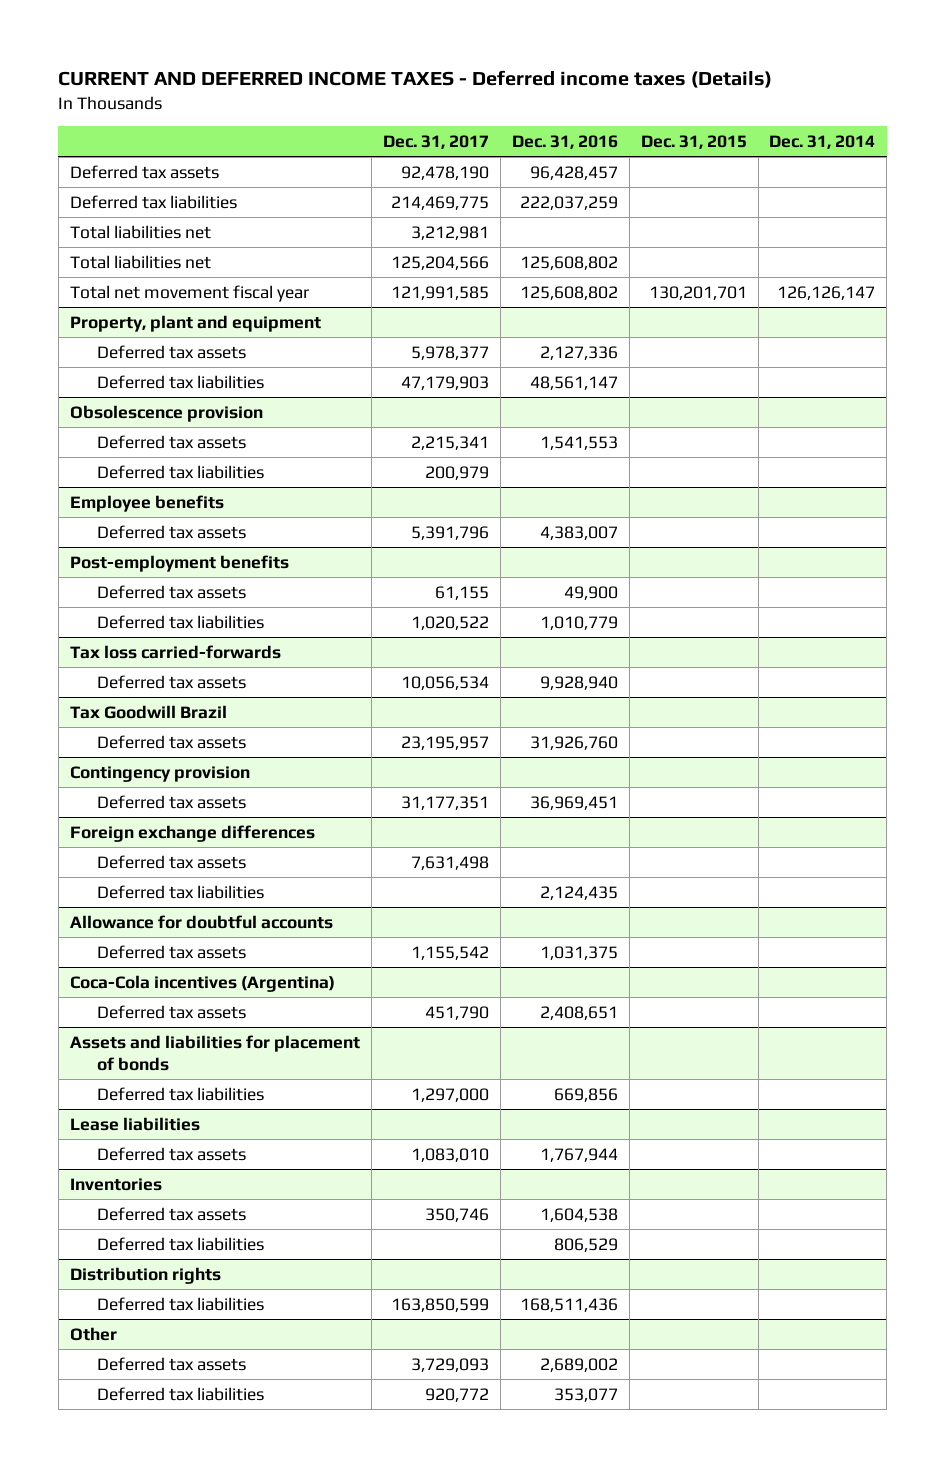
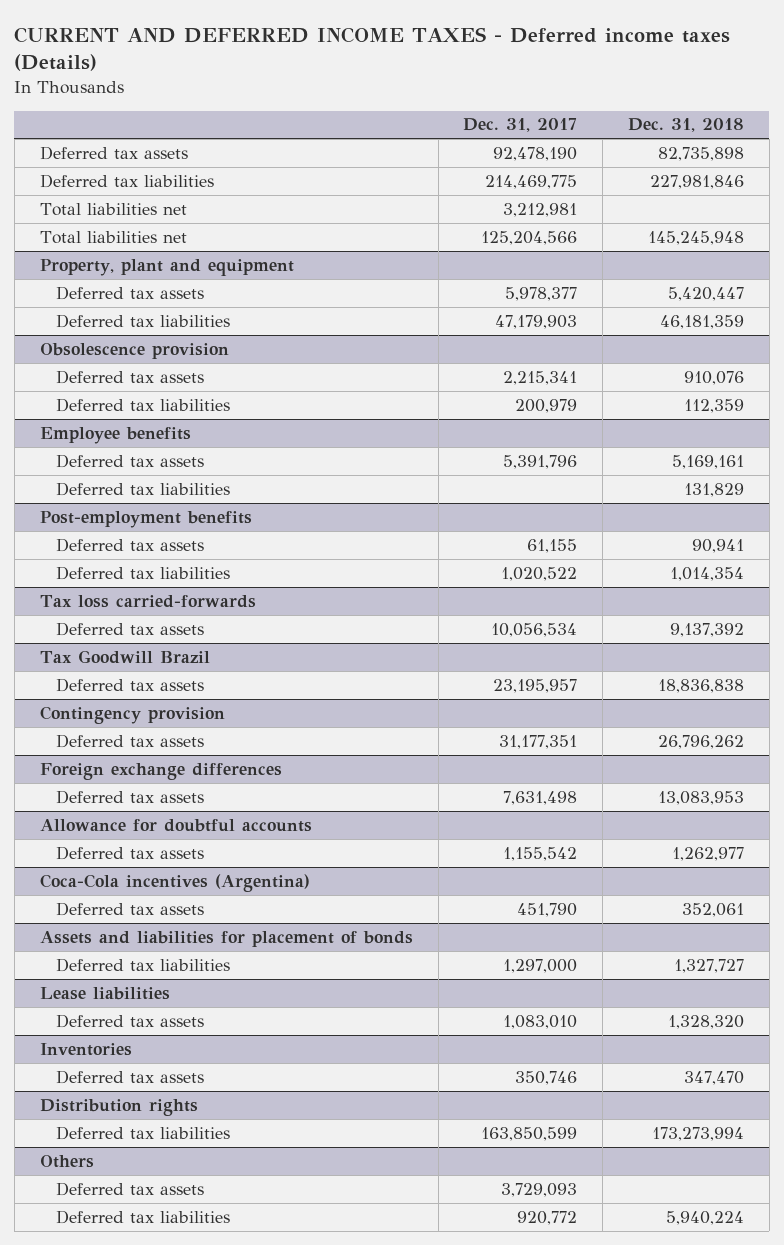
- | Dec. 31, 2017 | Dec. 31, 2016 | Dec. 31, 2015 | Dec. 31, 2014
+ | Dec. 31, 2017 | Dec. 31, 2018
- Total net movement fiscal year | 121,991,585 | 125,608,802 | 130,201,701 | 126,126,147
@ Employee benefits
+ Deferred tax liabilities | | 131,829
@ Foreign exchange differences
- Deferred tax liabilities | | 2,124,435 | |
@ Inventories
- Deferred tax liabilities | | 806,529 | |
- Other
+ Others

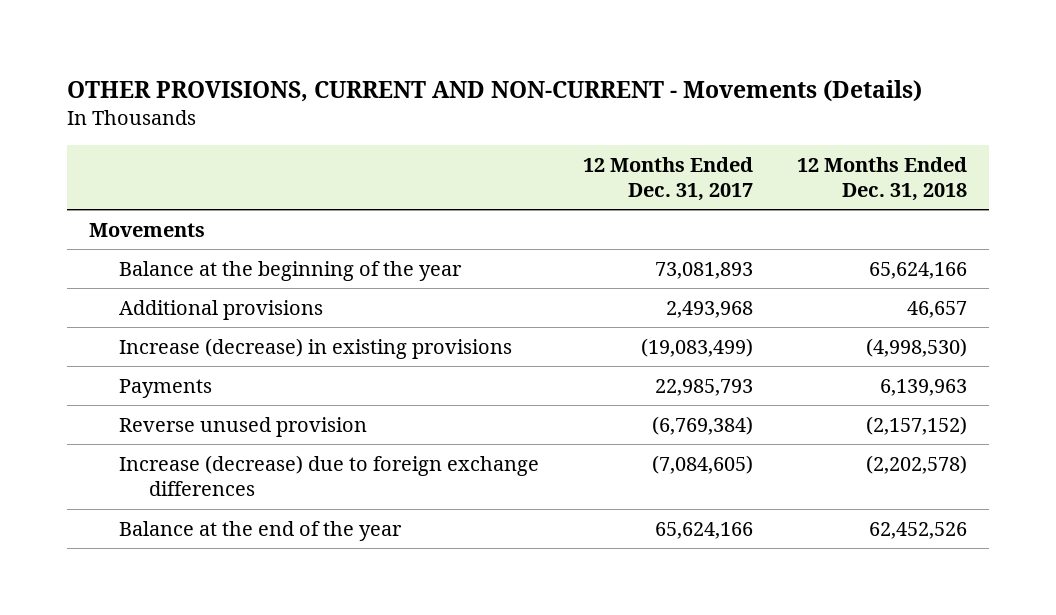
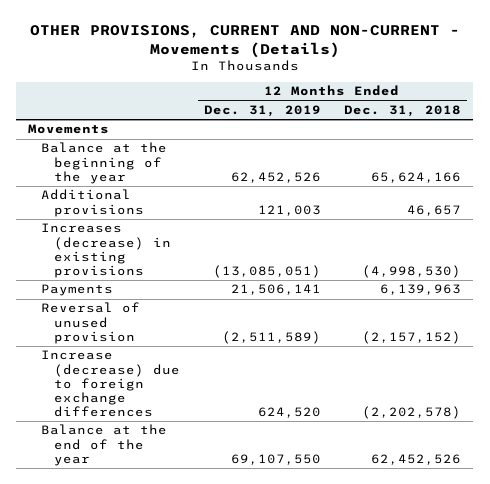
- | 12 Months Ended Dec. 31, 2017 | 12 Months Ended Dec. 31, 2018
+ | 12 Months Ended Dec. 31, 2019 | 12 Months Ended Dec. 31, 2018
- Increase (decrease) in existing provisions | (19,083,499) | (4,998,530)
+ Increases (decrease) in existing provisions | (13,085,051) | (4,998,530)
- Reverse unused provision | (6,769,384) | (2,157,152)
+ Reversal of unused provision | (2,511,589) | (2,157,152)

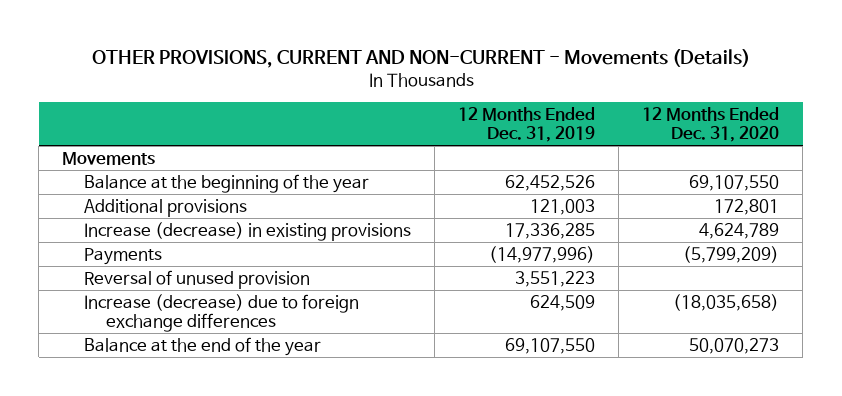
- | 12 Months Ended Dec. 31, 2019 | 12 Months Ended Dec. 31, 2018
+ | 12 Months Ended Dec. 31, 2019 | 12 Months Ended Dec. 31, 2020
- Increases (decrease) in existing provisions | (13,085,051) | (4,998,530)
- Payments | 21,506,141 | 6,139,963
- Reversal of unused provision | (2,511,589) | (2,157,152)
- Increase (decrease) due to foreign exchange differences | 624,520 | (2,202,578)
+ Increase (decrease) in existing provisions | 17,336,285 | 4,624,789
+ Payments | (14,977,996) | (5,799,209)
+ Reversal of unused provision | 3,551,223 |
+ Increase (decrease) due to foreign exchange differences | 624,509 | (18,035,658)

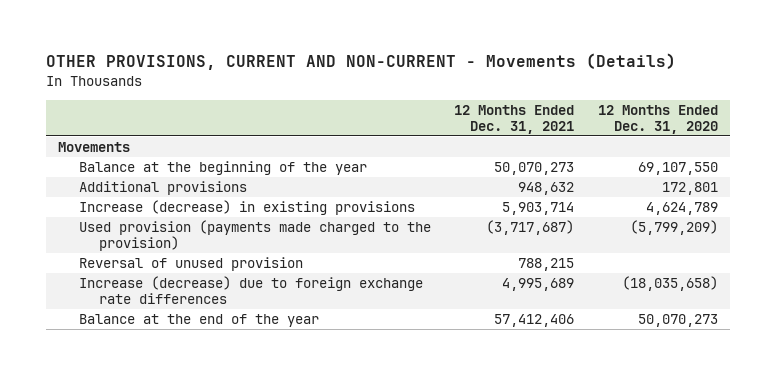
- | 12 Months Ended Dec. 31, 2019 | 12 Months Ended Dec. 31, 2020
+ | 12 Months Ended Dec. 31, 2021 | 12 Months Ended Dec. 31, 2020
- Payments | (14,977,996) | (5,799,209)
+ Used provision (payments made charged to the provision) | (3,717,687) | (5,799,209)
- Increase (decrease) due to foreign exchange differences | 624,509 | (18,035,658)
+ Increase (decrease) due to foreign exchange rate differences | 4,995,689 | (18,035,658)

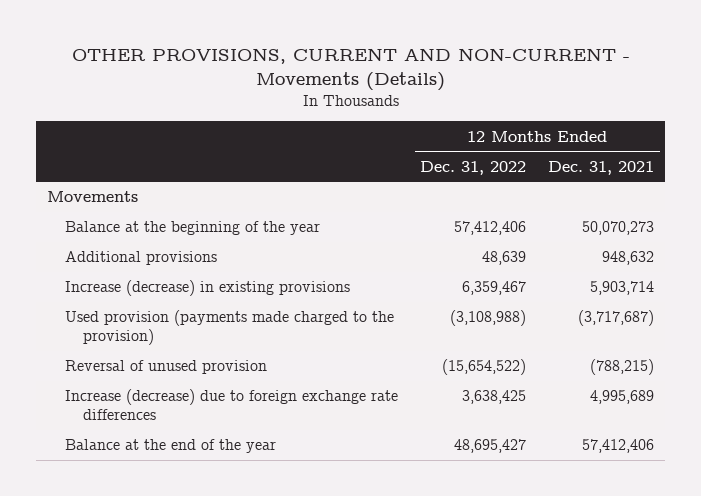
- | 12 Months Ended Dec. 31, 2021 | 12 Months Ended Dec. 31, 2020
+ | 12 Months Ended Dec. 31, 2022 | 12 Months Ended Dec. 31, 2021
- Reversal of unused provision | 788,215 |
+ Reversal of unused provision | (15,654,522) | (788,215)

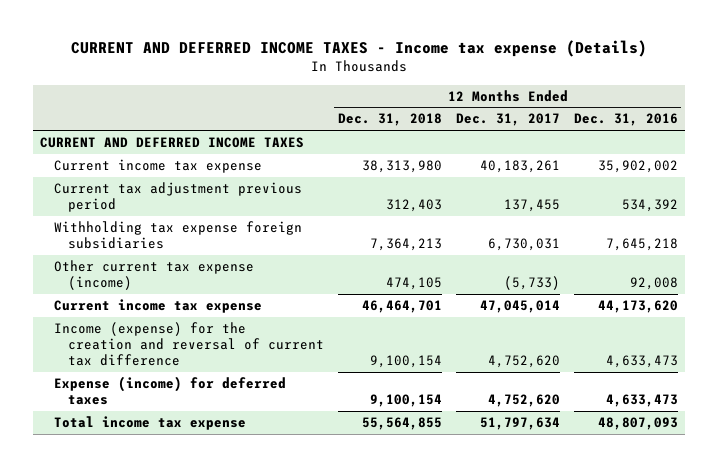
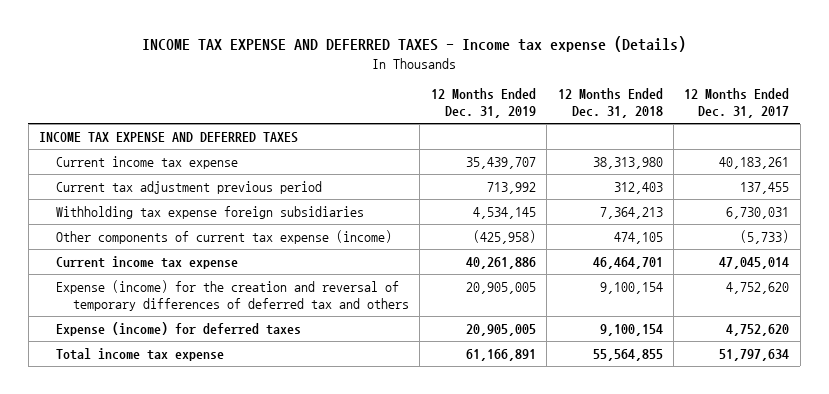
- CURRENT AND DEFERRED INCOME TAXES - Income tax expense (Details)
+ INCOME TAX EXPENSE AND DEFERRED TAXES - Income tax expense (Details)
- | 12 Months Ended Dec. 31, 2018 | 12 Months Ended Dec. 31, 2017 | 12 Months Ended Dec. 31, 2016
+ | 12 Months Ended Dec. 31, 2019 | 12 Months Ended Dec. 31, 2018 | 12 Months Ended Dec. 31, 2017
- CURRENT AND DEFERRED INCOME TAXES
+ INCOME TAX EXPENSE AND DEFERRED TAXES
- Other current tax expense (income) | 474,105 | (5,733) | 92,008
+ Other components of current tax expense (income) | (425,958) | 474,105 | (5,733)
- Income (expense) for the creation and reversal of current tax difference | 9,100,154 | 4,752,620 | 4,633,473
+ Expense (income) for the creation and reversal of temporary differences of deferred tax and others | 20,905,005 | 9,100,154 | 4,752,620

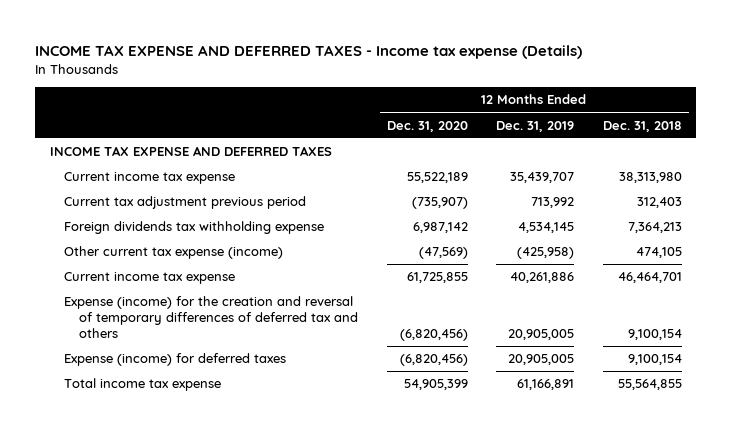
- | 12 Months Ended Dec. 31, 2019 | 12 Months Ended Dec. 31, 2018 | 12 Months Ended Dec. 31, 2017
+ | 12 Months Ended Dec. 31, 2020 | 12 Months Ended Dec. 31, 2019 | 12 Months Ended Dec. 31, 2018
- Withholding tax expense foreign subsidiaries | 4,534,145 | 7,364,213 | 6,730,031
- Other components of current tax expense (income) | (425,958) | 474,105 | (5,733)
+ Foreign dividends tax withholding expense | 6,987,142 | 4,534,145 | 7,364,213
+ Other current tax expense (income) | (47,569) | (425,958) | 474,105

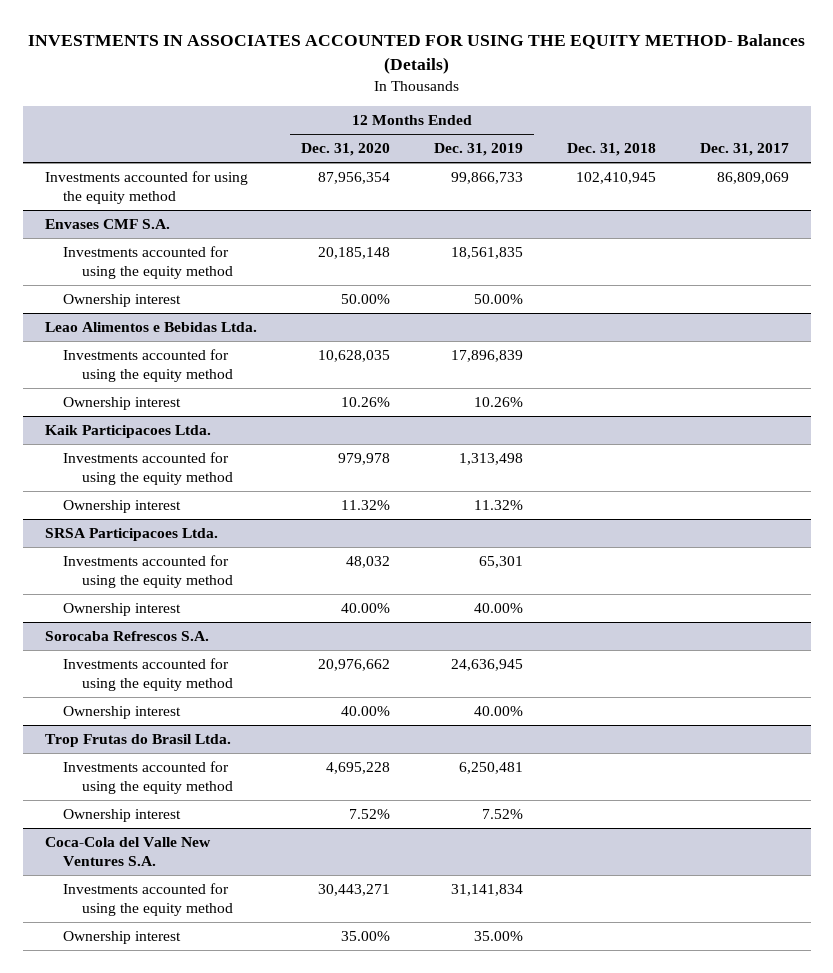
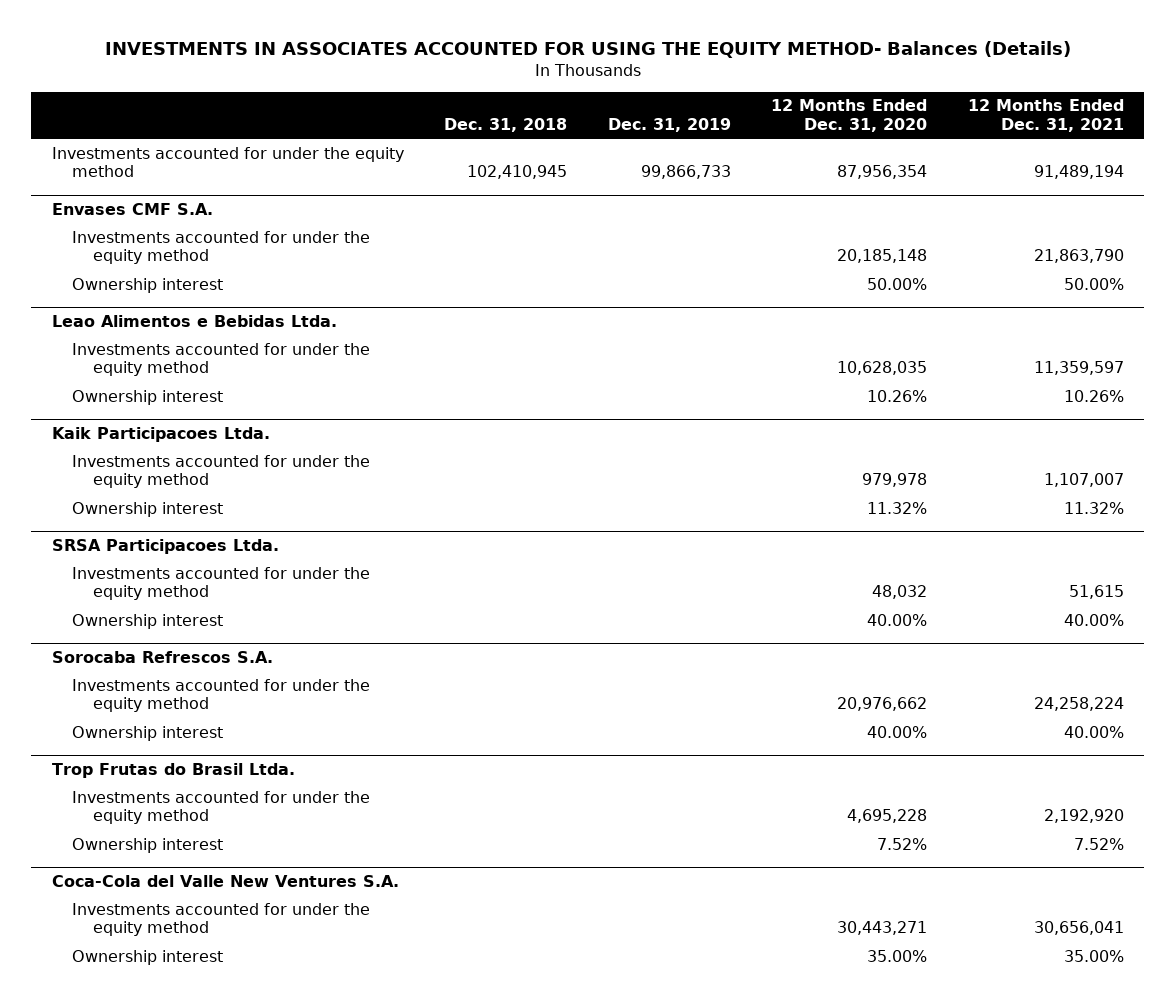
- | 12 Months Ended Dec. 31, 2020 | 12 Months Ended Dec. 31, 2019 | Dec. 31, 2018 | Dec. 31, 2017
+ | Dec. 31, 2018 | Dec. 31, 2019 | 12 Months Ended Dec. 31, 2020 | 12 Months Ended Dec. 31, 2021
- Investments accounted for using the equity method | 87,956,354 | 99,866,733 | 102,410,945 | 86,809,069
+ Investments accounted for under the equity method | 102,410,945 | 99,866,733 | 87,956,354 | 91,489,194
@ Envases CMF S.A.
- Investments accounted for using the equity method | 20,185,148 | 18,561,835 | |
+ Investments accounted for under the equity method | | | 20,185,148 | 21,863,790
@ Leao Alimentos e Bebidas Ltda.
- Investments accounted for using the equity method | 10,628,035 | 17,896,839 | |
+ Investments accounted for under the equity method | | | 10,628,035 | 11,359,597
@ Kaik Participacoes Ltda.
- Investments accounted for using the equity method | 979,978 | 1,313,498 | |
+ Investments accounted for under the equity method | | | 979,978 | 1,107,007
@ SRSA Participacoes Ltda.
- Investments accounted for using the equity method | 48,032 | 65,301 | |
+ Investments accounted for under the equity method | | | 48,032 | 51,615
@ Sorocaba Refrescos S.A.
- Investments accounted for using the equity method | 20,976,662 | 24,636,945 | |
+ Investments accounted for under the equity method | | | 20,976,662 | 24,258,224
@ Trop Frutas do Brasil Ltda.
- Investments accounted for using the equity method | 4,695,228 | 6,250,481 | |
+ Investments accounted for under the equity method | | | 4,695,228 | 2,192,920
@ Coca-Cola del Valle New Ventures S.A.
- Investments accounted for using the equity method | 30,443,271 | 31,141,834 | |
+ Investments accounted for under the equity method | | | 30,443,271 | 30,656,041

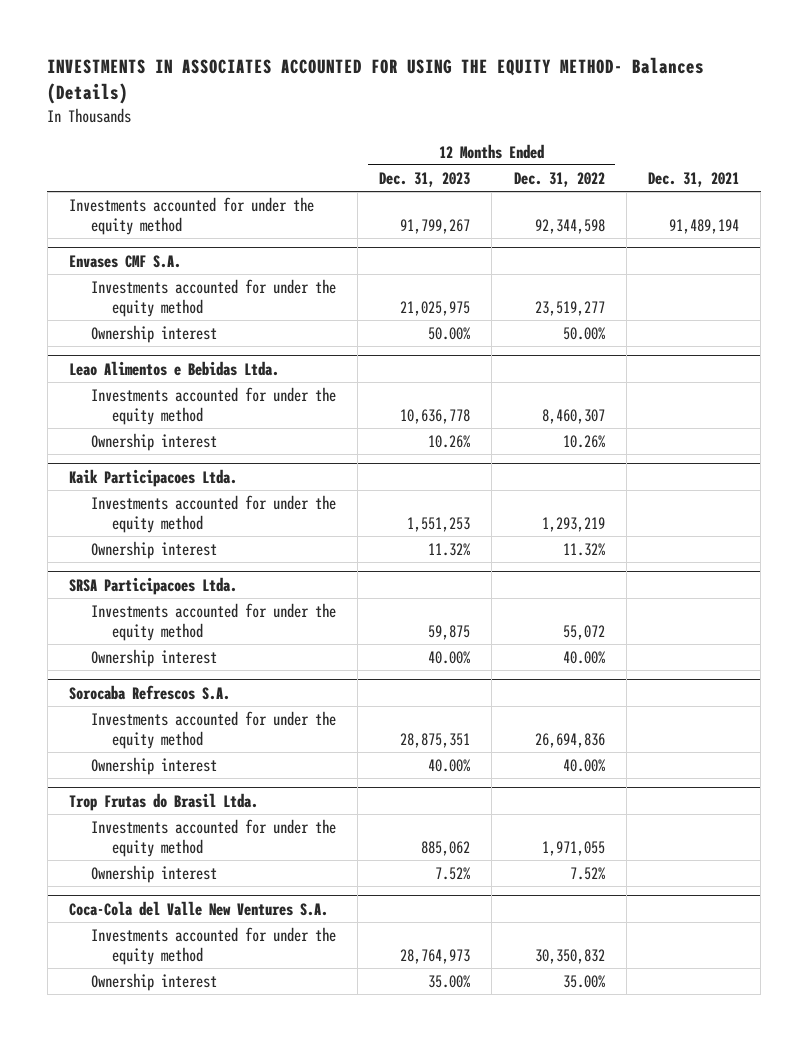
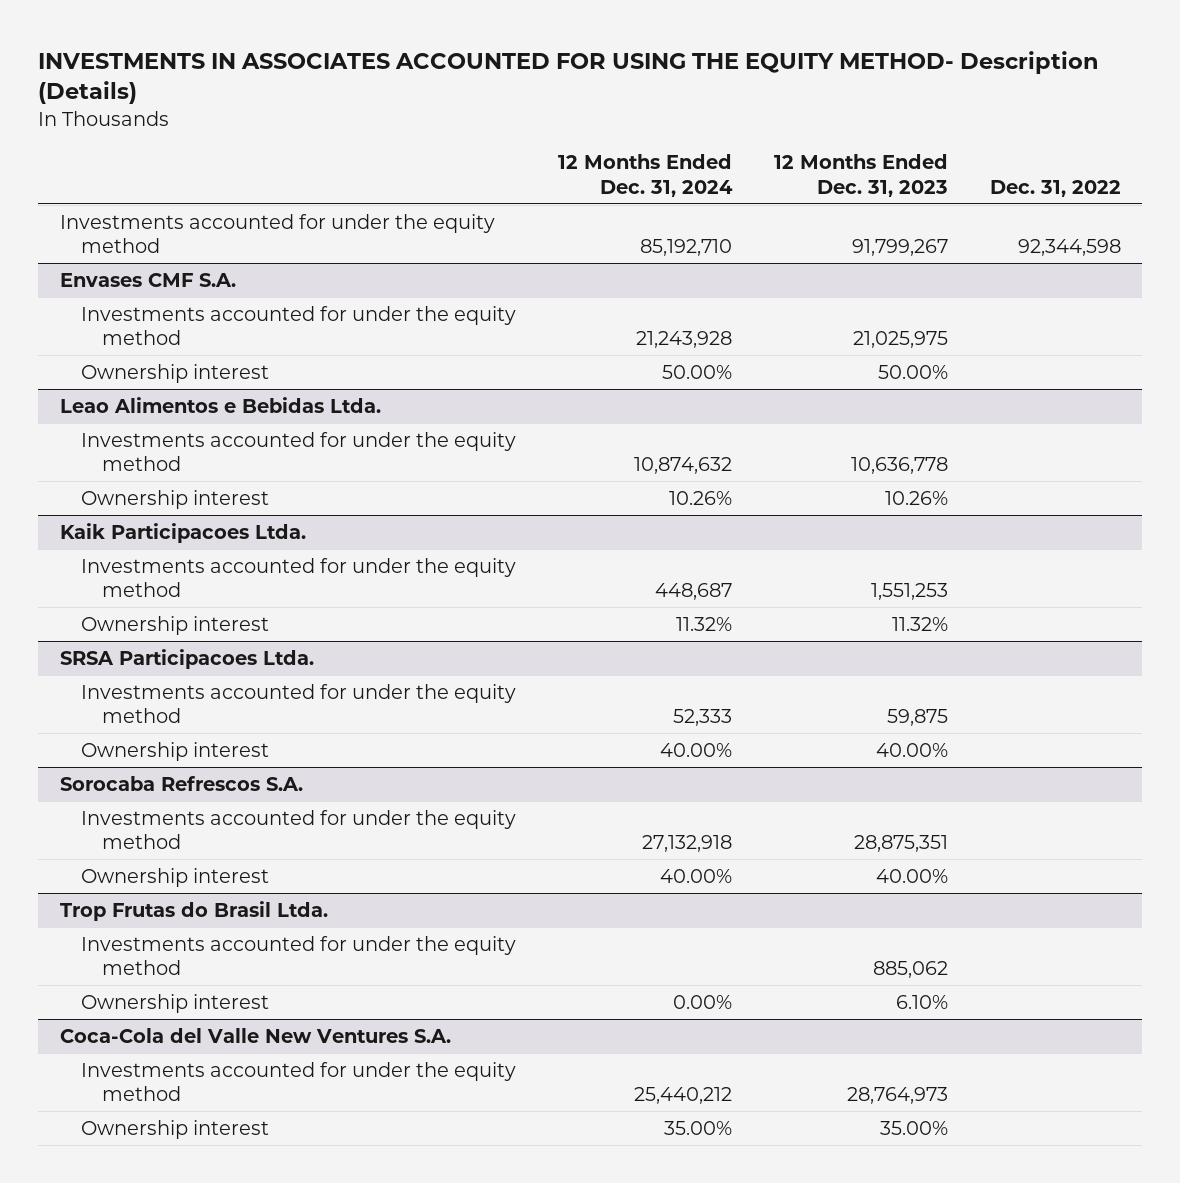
- INVESTMENTS IN ASSOCIATES ACCOUNTED FOR USING THE EQUITY METHOD- Balances (Details)
+ INVESTMENTS IN ASSOCIATES ACCOUNTED FOR USING THE EQUITY METHOD- Description (Details)
- | 12 Months Ended Dec. 31, 2023 | 12 Months Ended Dec. 31, 2022 | Dec. 31, 2021
+ | 12 Months Ended Dec. 31, 2024 | 12 Months Ended Dec. 31, 2023 | Dec. 31, 2022
@ Trop Frutas do Brasil Ltda.
- Ownership interest | 7.52% | 7.52% |
+ Ownership interest | 0.00% | 6.10% |

